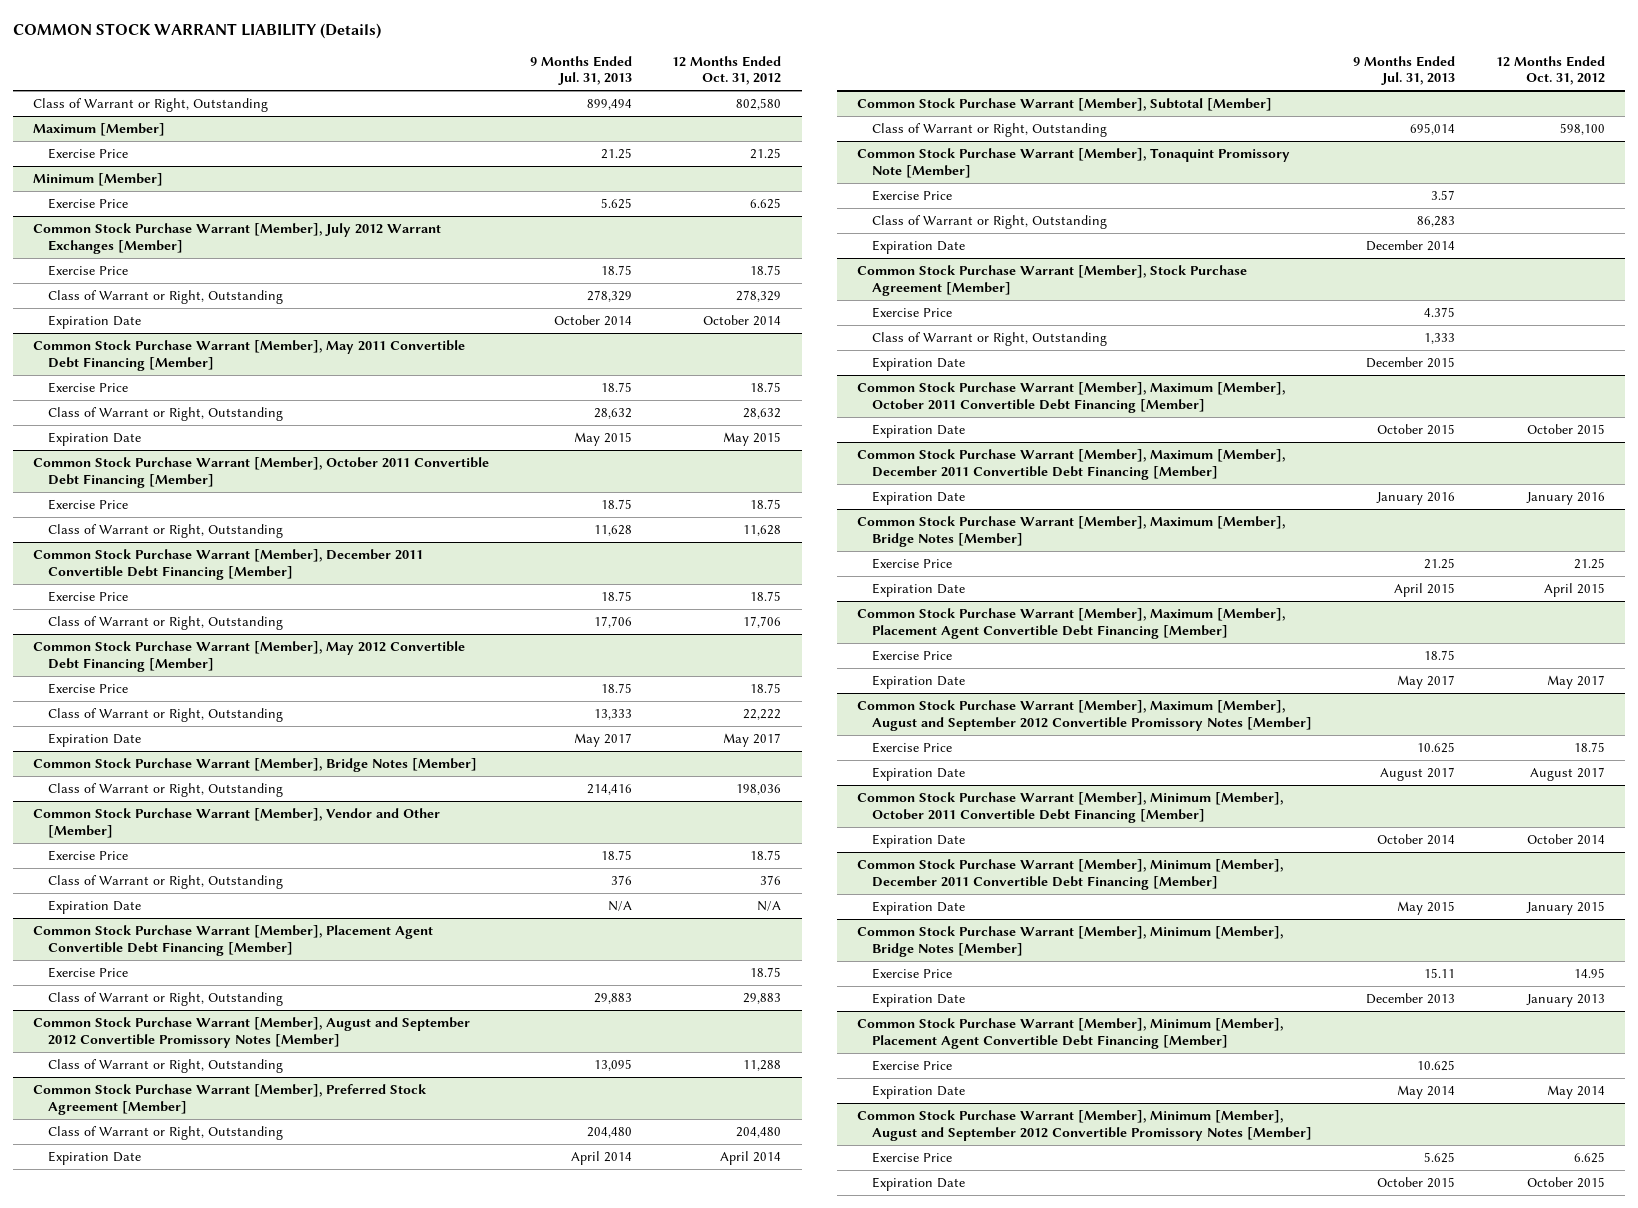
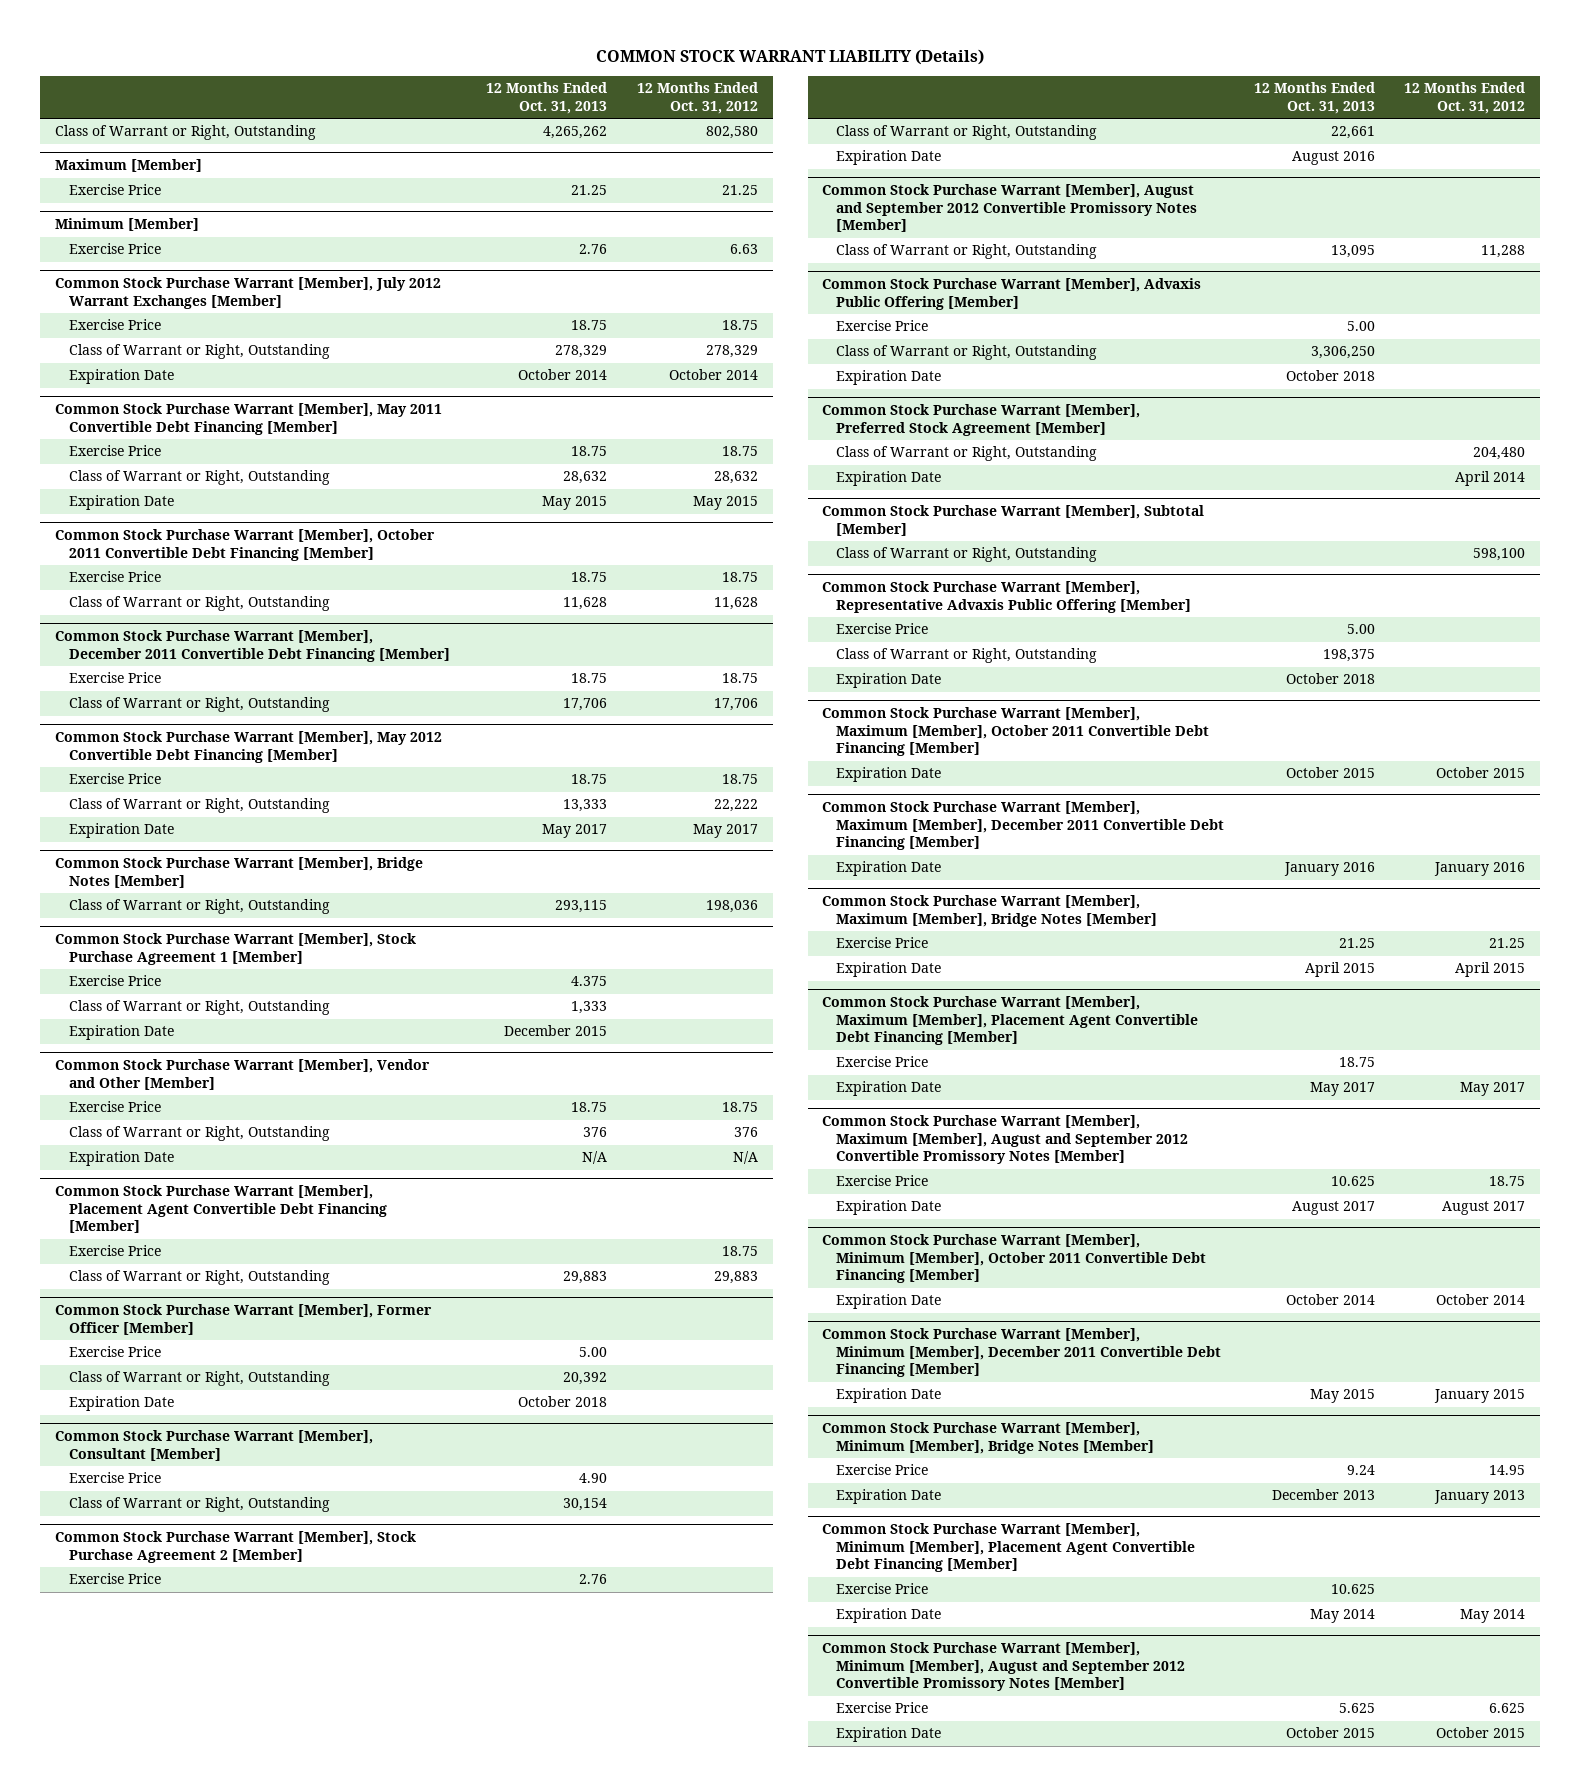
- | 9 Months Ended Jul. 31, 2013 | 12 Months Ended Oct. 31, 2012
+ | 12 Months Ended Oct. 31, 2013 | 12 Months Ended Oct. 31, 2012
@ Minimum [Member]
- Exercise Price | 5.625 | 6.625
+ Exercise Price | 2.76 | 6.63
+ Common Stock Purchase Warrant [Member], Stock Purchase Agreement 1 [Member]
+ Exercise Price | 4.375 |
+ Class of Warrant or Right, Outstanding | 1,333 |
+ Expiration Date | December 2015 |
+ Common Stock Purchase Warrant [Member], Former Officer [Member]
+ Exercise Price | 5.00 |
+ Class of Warrant or Right, Outstanding | 20,392 |
+ Expiration Date | October 2018 |
+ Common Stock Purchase Warrant [Member], Consultant [Member]
+ Exercise Price | 4.90 |
+ Class of Warrant or Right, Outstanding | 30,154 |
+ Common Stock Purchase Warrant [Member], Stock Purchase Agreement 2 [Member]
+ Exercise Price | 2.76 |
+ Class of Warrant or Right, Outstanding | 22,661 |
+ Expiration Date | August 2016 |
+ Common Stock Purchase Warrant [Member], Advaxis Public Offering [Member]
+ Exercise Price | 5.00 |
+ Class of Warrant or Right, Outstanding | 3,306,250 |
+ Expiration Date | October 2018 |
- Common Stock Purchase Warrant [Member], Tonaquint Promissory Note [Member]
- Exercise Price | 3.57 |
- Class of Warrant or Right, Outstanding | 86,283 |
- Expiration Date | December 2014 |
- Common Stock Purchase Warrant [Member], Stock Purchase Agreement [Member]
+ Common Stock Purchase Warrant [Member], Representative Advaxis Public Offering [Member]

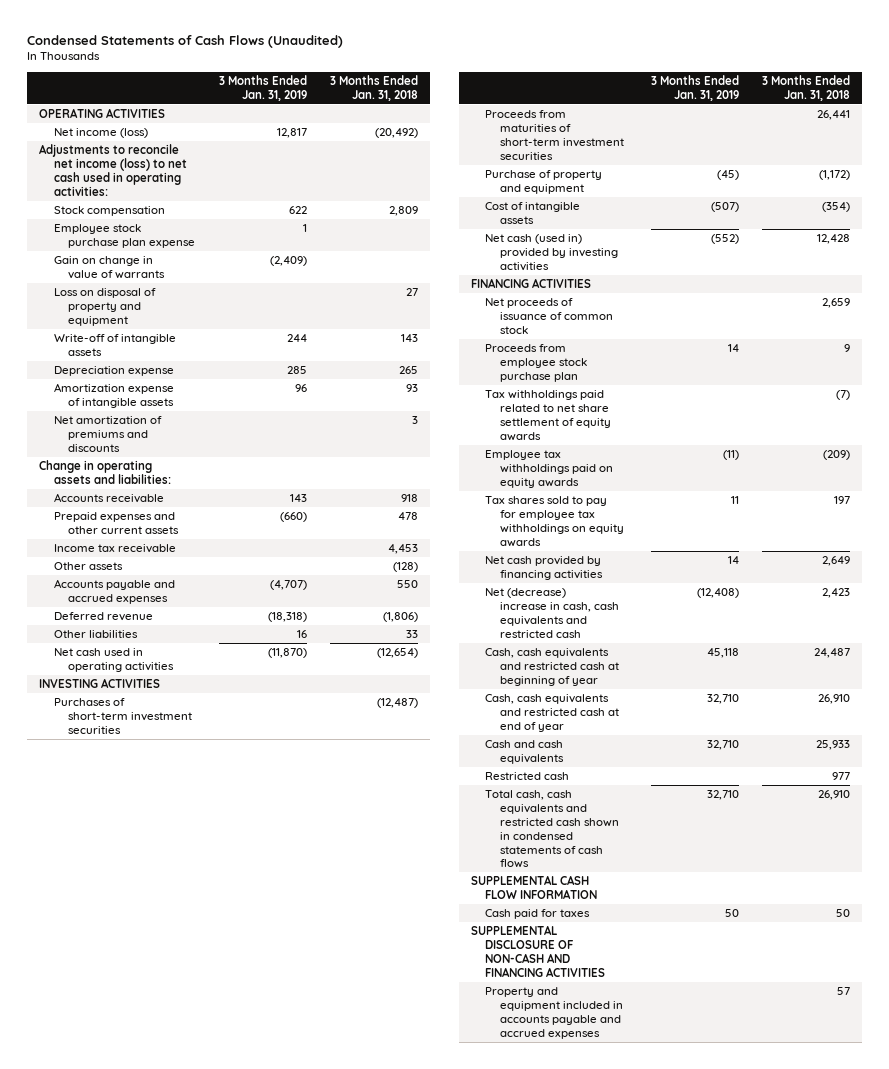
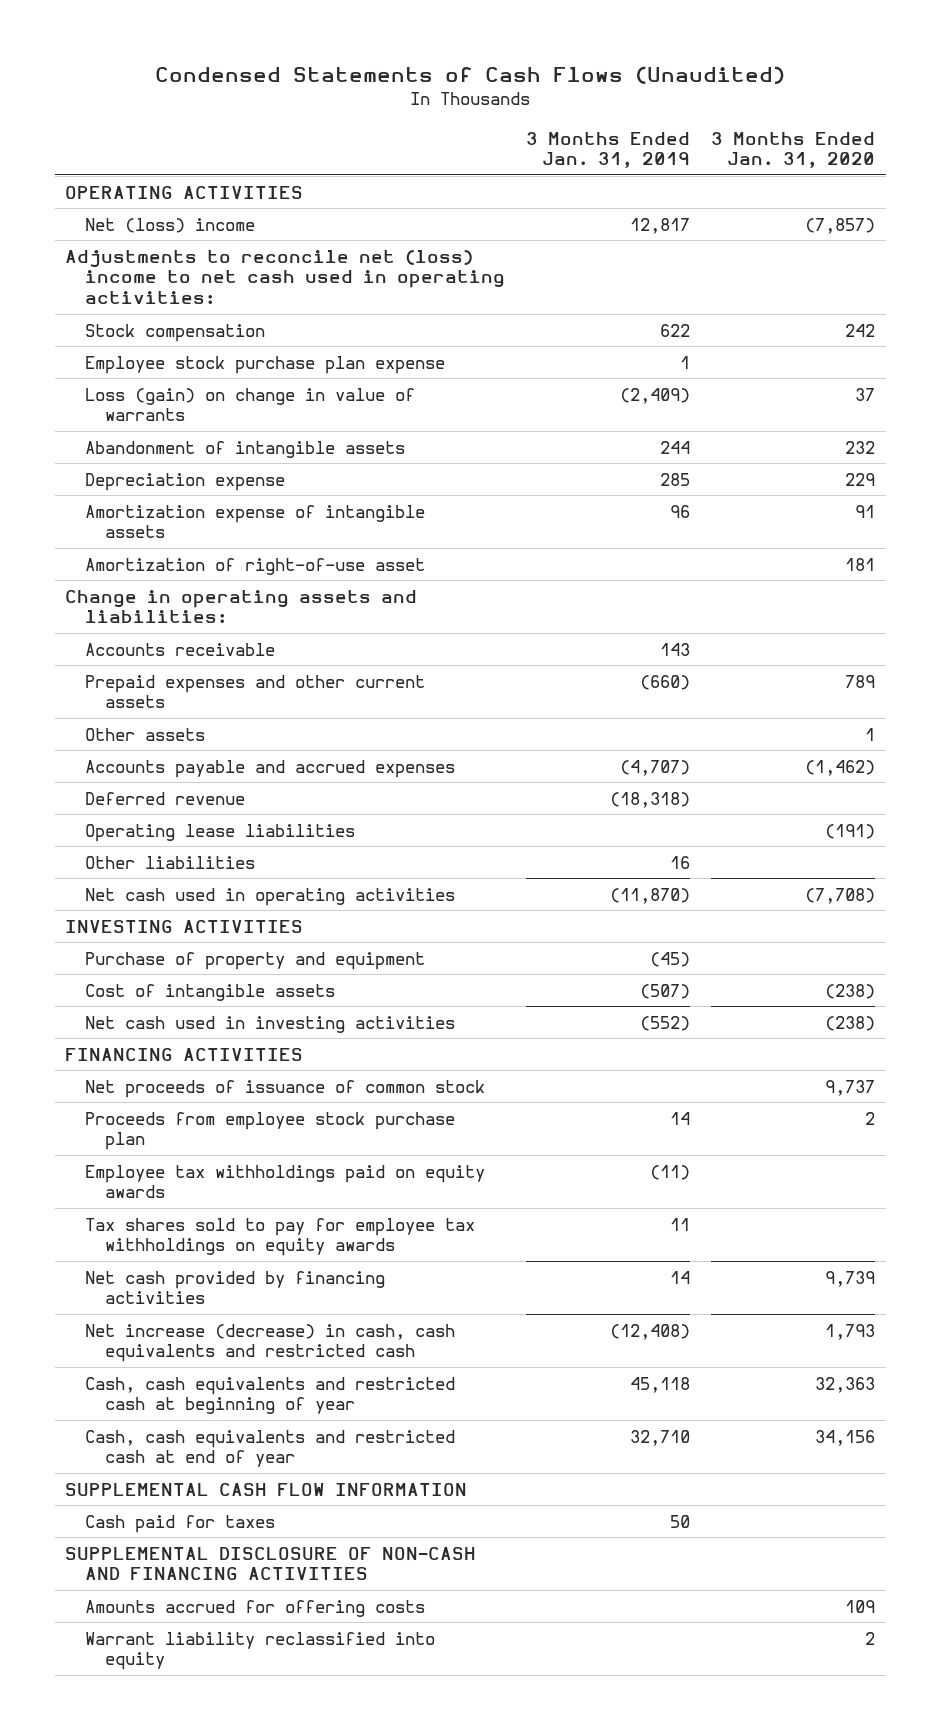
- | 3 Months Ended Jan. 31, 2019 | 3 Months Ended Jan. 31, 2018
+ | 3 Months Ended Jan. 31, 2019 | 3 Months Ended Jan. 31, 2020
- Net income (loss) | 12,817 | (20,492)
- Adjustments to reconcile net income (loss) to net cash used in operating activities:
+ Net (loss) income | 12,817 | (7,857)
+ Adjustments to reconcile net (loss) income to net cash used in operating activities:
- Gain on change in value of warrants | (2,409) |
- Loss on disposal of property and equipment | | 27
- Write-off of intangible assets | 244 | 143
+ Loss (gain) on change in value of warrants | (2,409) | 37
+ Abandonment of intangible assets | 244 | 232
- Net amortization of premiums and discounts | | 3
+ Amortization of right-of-use asset | | 181
- Income tax receivable | | 4,453
+ Operating lease liabilities | | (191)
- Purchases of short-term investment securities | | (12,487)
- Proceeds from maturities of short-term investment securities | | 26,441
- Net cash (used in) provided by investing activities | (552) | 12,428
+ Net cash used in investing activities | (552) | (238)
- Tax withholdings paid related to net share settlement of equity awards | | (7)
- Net (decrease) increase in cash, cash equivalents and restricted cash | (12,408) | 2,423
+ Net increase (decrease) in cash, cash equivalents and restricted cash | (12,408) | 1,793
- Cash and cash equivalents | 32,710 | 25,933
- Restricted cash | | 977
- Total cash, cash equivalents and restricted cash shown in condensed statements of cash flows | 32,710 | 26,910
- Property and equipment included in accounts payable and accrued expenses | | 57
+ Amounts accrued for offering costs | | 109
+ Warrant liability reclassified into equity | | 2

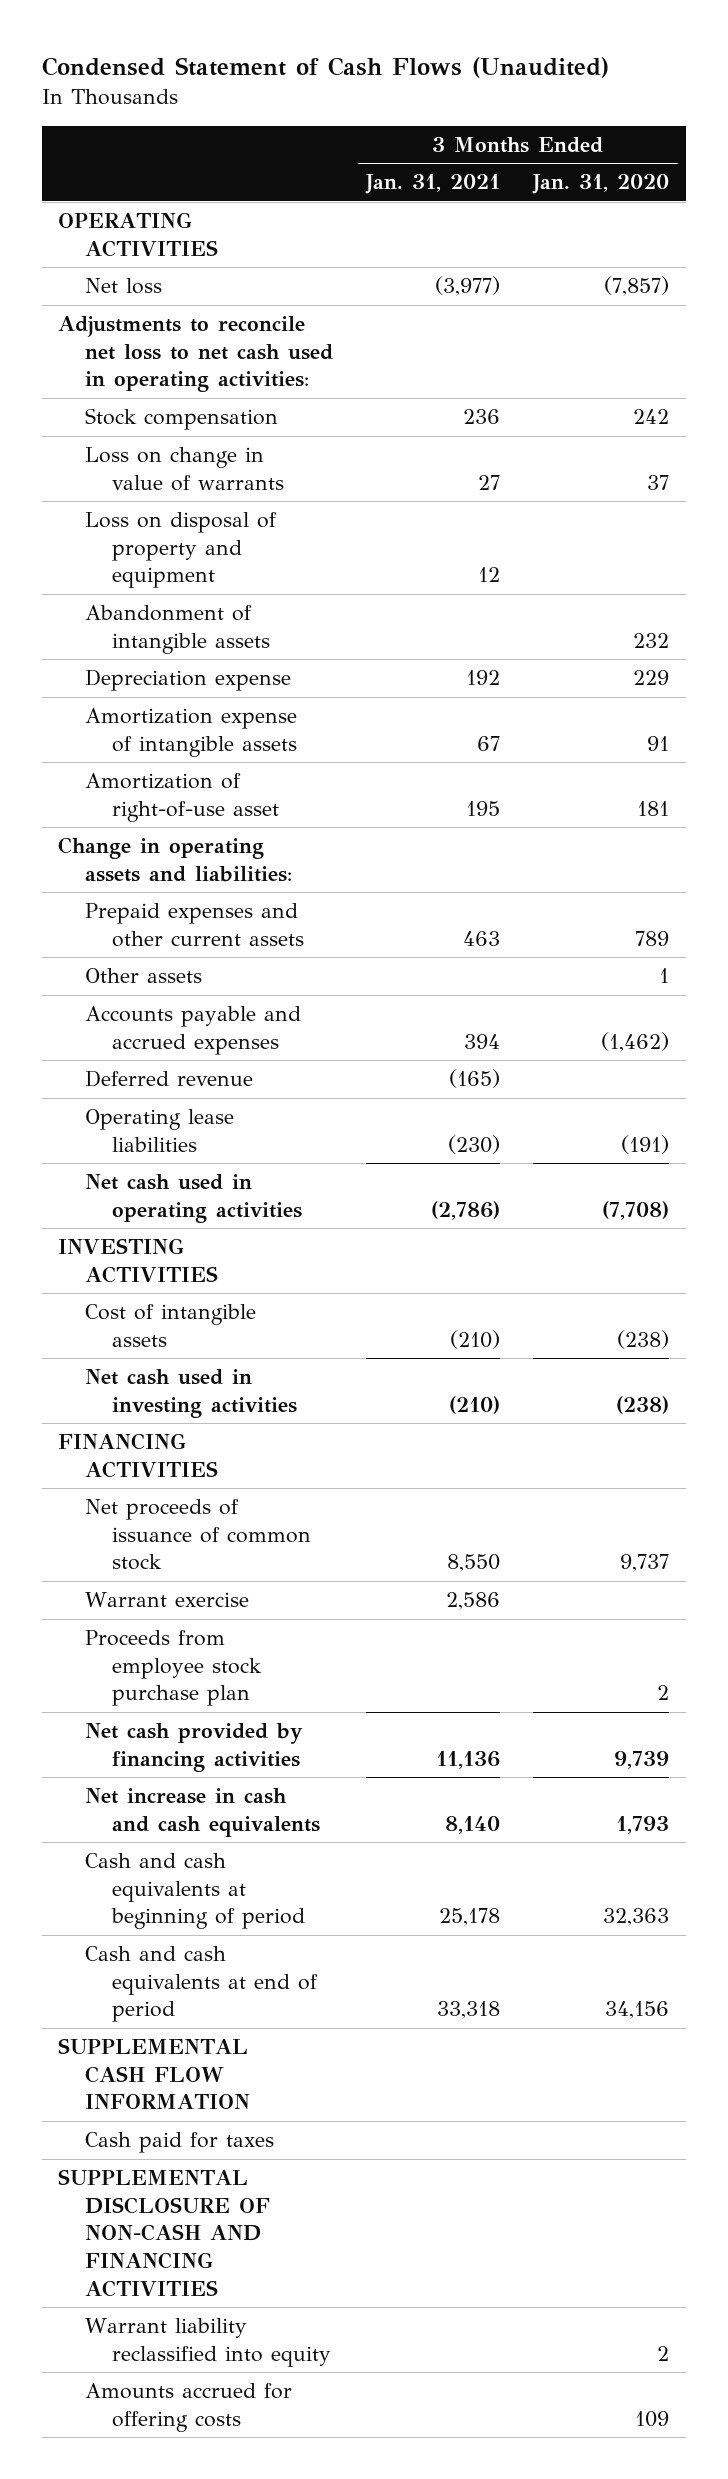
- Condensed Statements of Cash Flows (Unaudited)
+ Condensed Statement of Cash Flows (Unaudited)
- | 3 Months Ended Jan. 31, 2019 | 3 Months Ended Jan. 31, 2020
+ | 3 Months Ended Jan. 31, 2021 | 3 Months Ended Jan. 31, 2020
- Net (loss) income | 12,817 | (7,857)
- Adjustments to reconcile net (loss) income to net cash used in operating activities:
+ Net loss | (3,977) | (7,857)
+ Adjustments to reconcile net loss to net cash used in operating activities:
- Employee stock purchase plan expense | 1 |
- Loss (gain) on change in value of warrants | (2,409) | 37
+ Loss on change in value of warrants | 27 | 37
+ Loss on disposal of property and equipment | 12 |
- Accounts receivable | 143 |
- Other liabilities | 16 |
- Purchase of property and equipment | (45) |
+ Warrant exercise | 2,586 |
- Employee tax withholdings paid on equity awards | (11) |
- Tax shares sold to pay for employee tax withholdings on equity awards | 11 |
- Net increase (decrease) in cash, cash equivalents and restricted cash | (12,408) | 1,793
- Cash, cash equivalents and restricted cash at beginning of year | 45,118 | 32,363
- Cash, cash equivalents and restricted cash at end of year | 32,710 | 34,156
+ Net increase in cash and cash equivalents | 8,140 | 1,793
+ Cash and cash equivalents at beginning of period | 25,178 | 32,363
+ Cash and cash equivalents at end of period | 33,318 | 34,156
moved down: Amounts accrued for offering costs | | 109

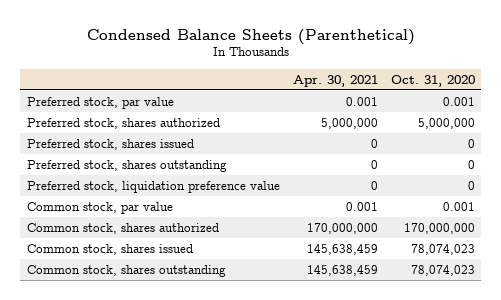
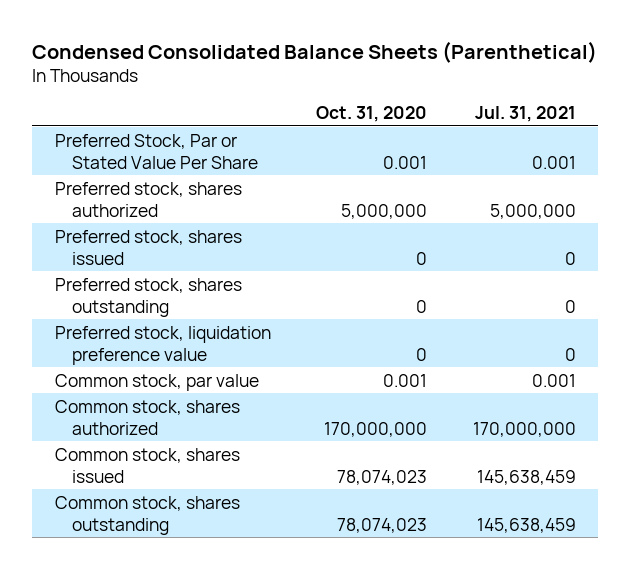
- Condensed Balance Sheets (Parenthetical)
+ Condensed Consolidated Balance Sheets (Parenthetical)
- | Apr. 30, 2021 | Oct. 31, 2020
+ | Oct. 31, 2020 | Jul. 31, 2021
- Preferred stock, par value | 0.001 | 0.001
+ Preferred Stock, Par or Stated Value Per Share | 0.001 | 0.001

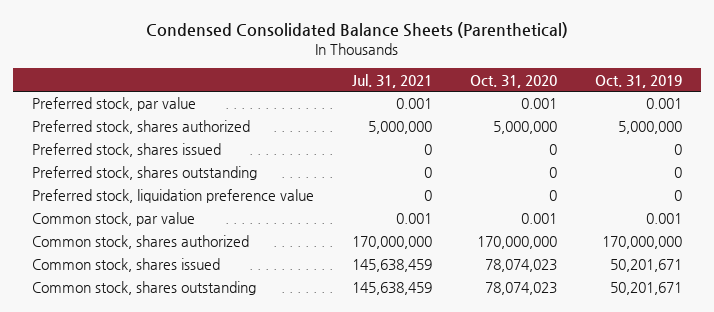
- | Oct. 31, 2020 | Jul. 31, 2021
+ | Jul. 31, 2021 | Oct. 31, 2020 | Oct. 31, 2019
- Preferred Stock, Par or Stated Value Per Share | 0.001 | 0.001
+ Preferred stock, par value | 0.001 | 0.001 | 0.001

